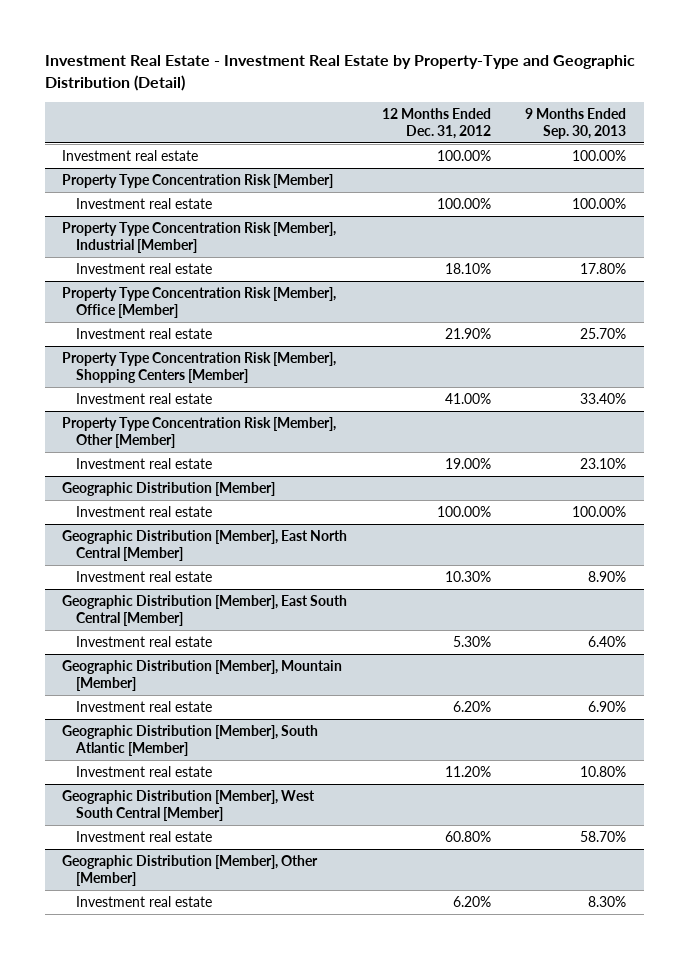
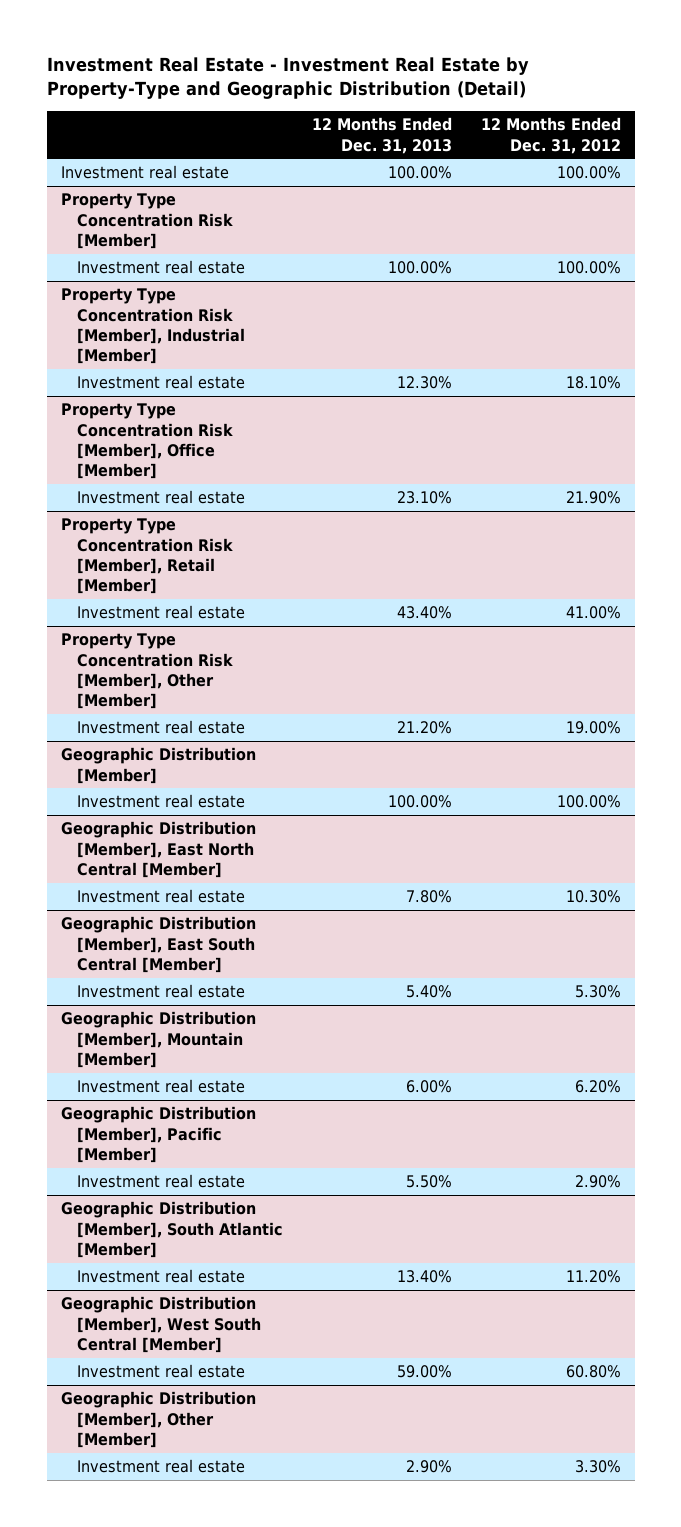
- | 12 Months Ended Dec. 31, 2012 | 9 Months Ended Sep. 30, 2013
+ | 12 Months Ended Dec. 31, 2013 | 12 Months Ended Dec. 31, 2012
- Property Type Concentration Risk [Member], Shopping Centers [Member]
+ Property Type Concentration Risk [Member], Retail [Member]
+ Geographic Distribution [Member], Pacific [Member]
+ Investment real estate | 5.50% | 2.90%
@ Geographic Distribution [Member], Other [Member]
- Investment real estate | 6.20% | 8.30%
+ Investment real estate | 2.90% | 3.30%

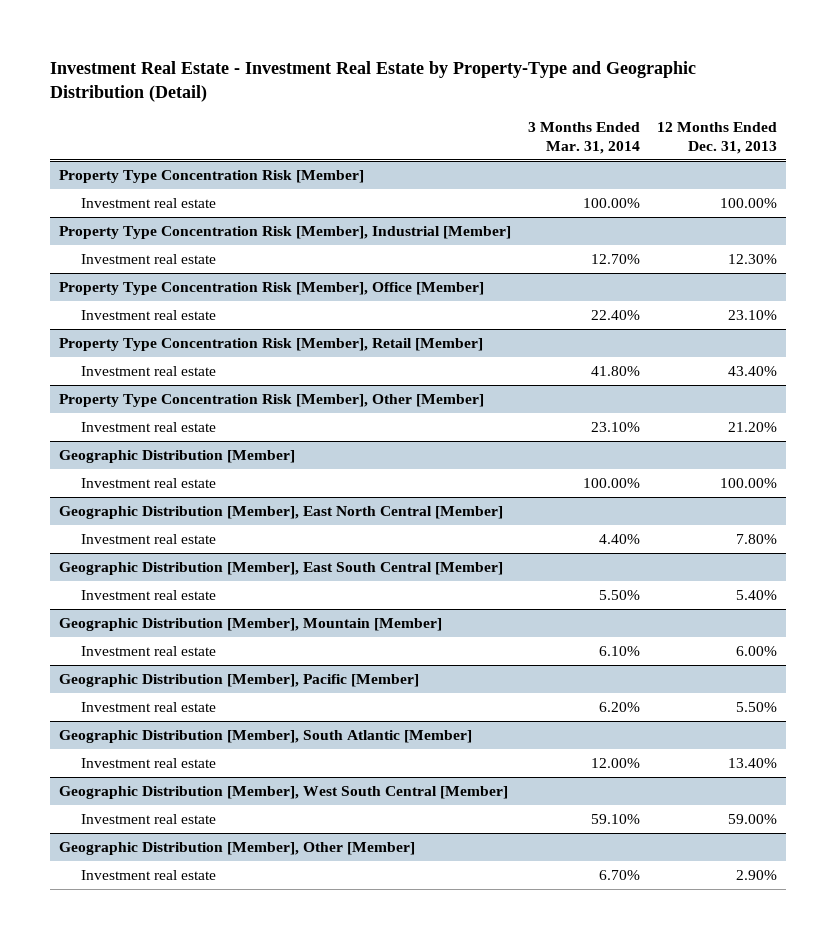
- | 12 Months Ended Dec. 31, 2013 | 12 Months Ended Dec. 31, 2012
+ | 3 Months Ended Mar. 31, 2014 | 12 Months Ended Dec. 31, 2013
- Investment real estate | 100.00% | 100.00%

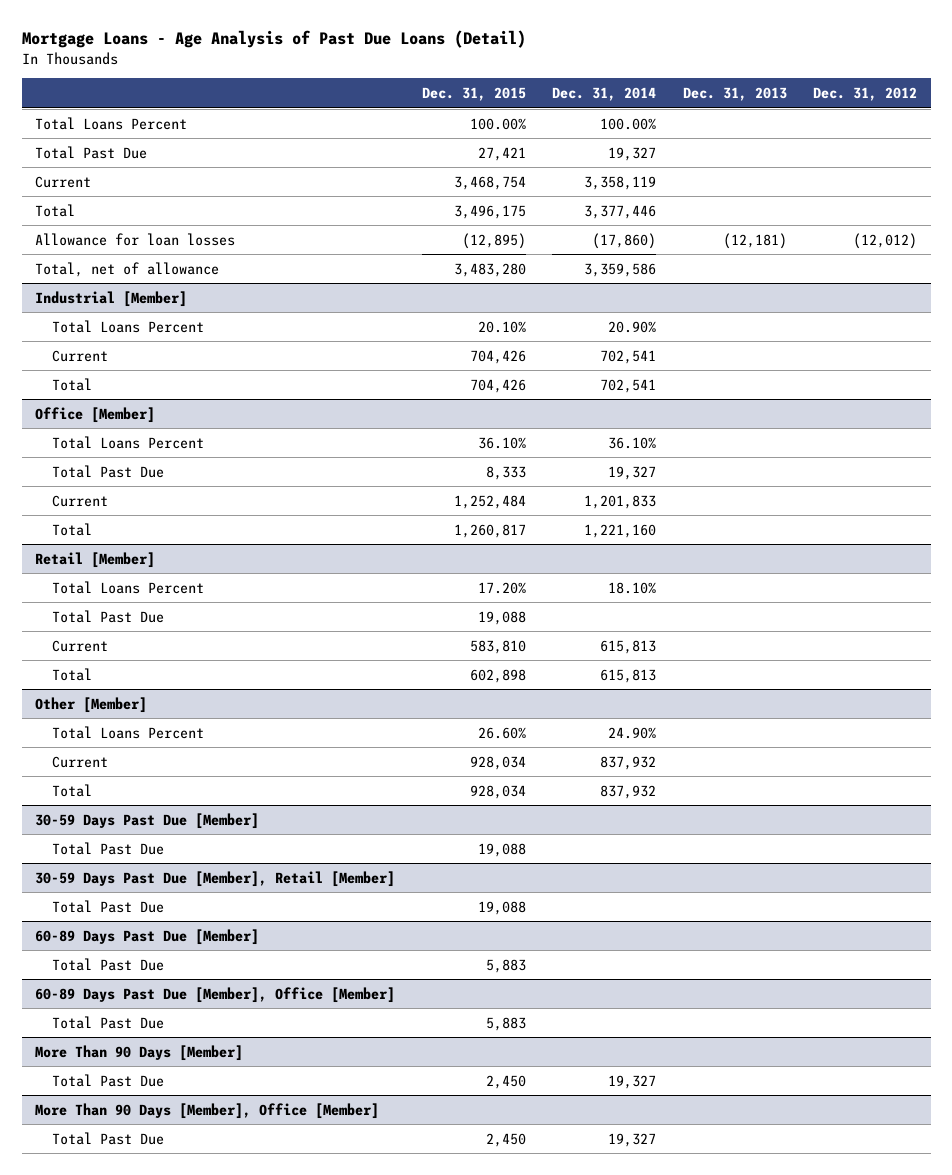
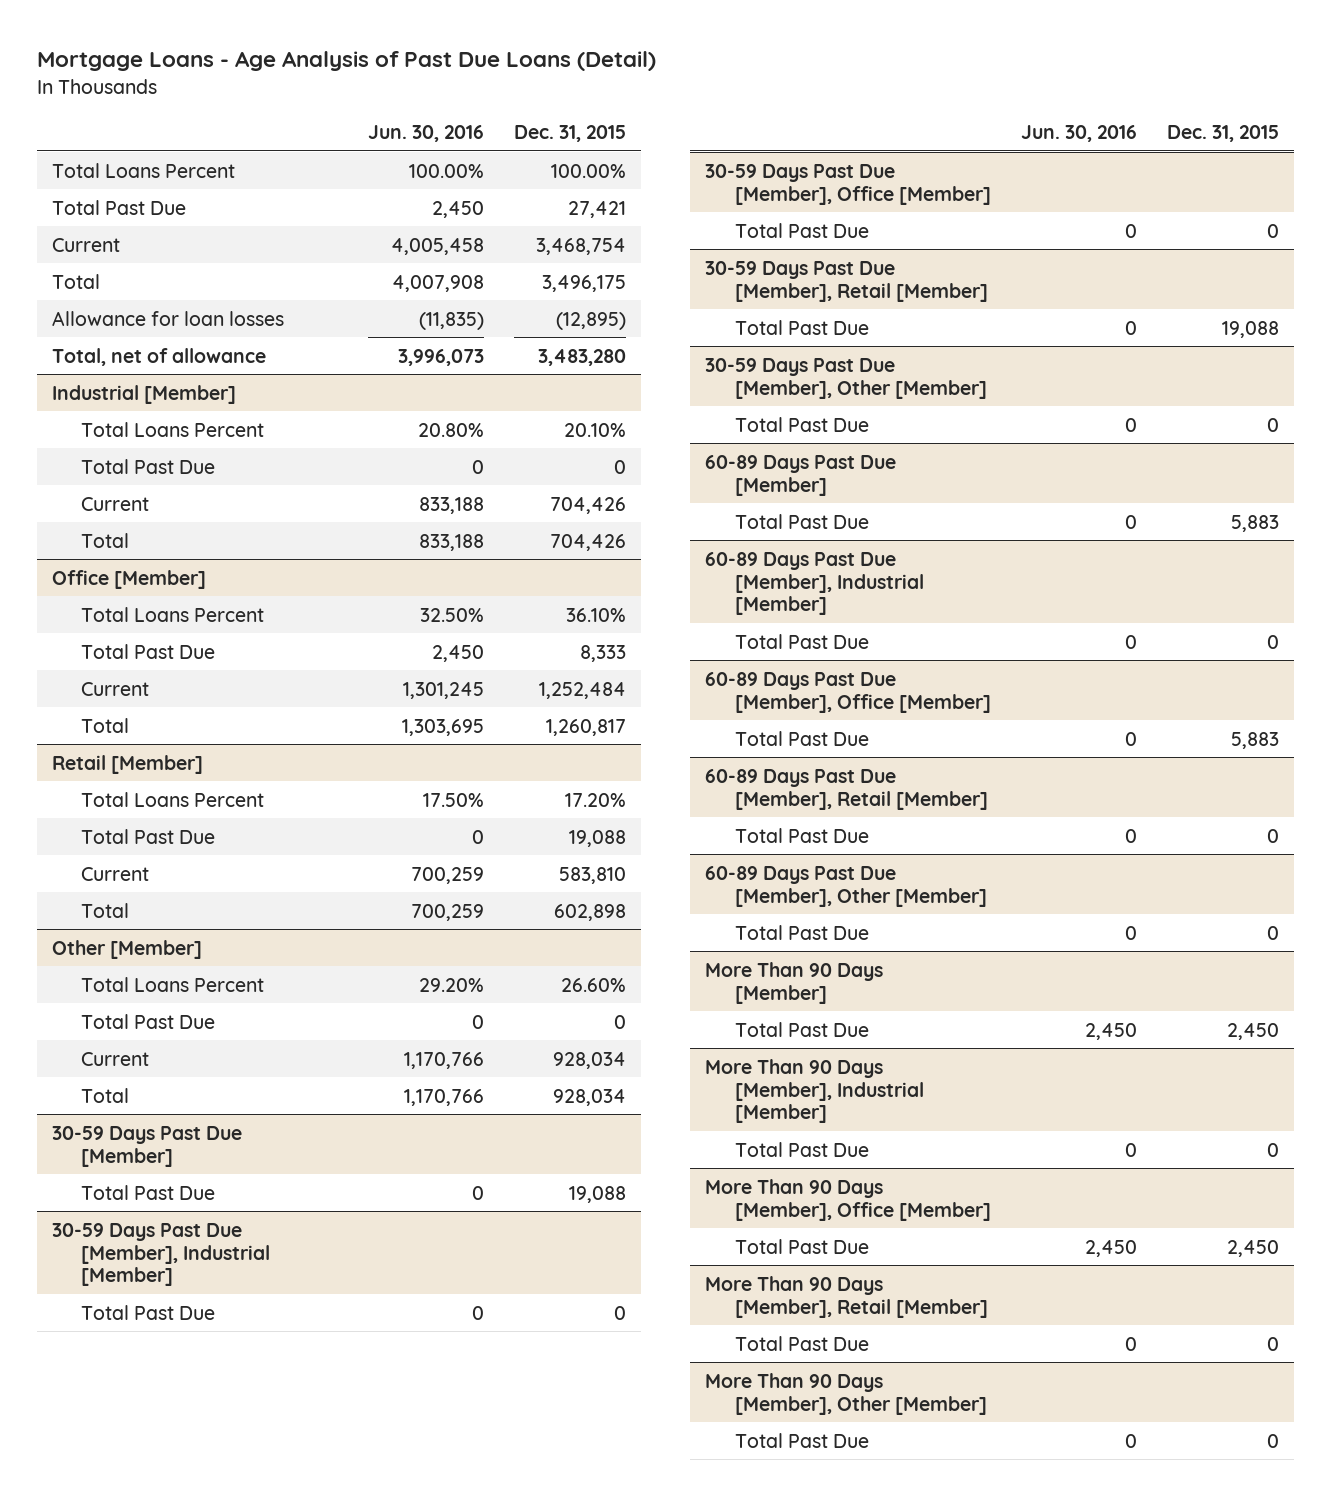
- | Dec. 31, 2015 | Dec. 31, 2014 | Dec. 31, 2013 | Dec. 31, 2012
+ | Jun. 30, 2016 | Dec. 31, 2015
@ Industrial [Member]
+ Total Past Due | 0 | 0
@ Other [Member]
+ Total Past Due | 0 | 0
+ 30-59 Days Past Due [Member], Industrial [Member]
+ Total Past Due | 0 | 0
+ 30-59 Days Past Due [Member], Office [Member]
+ Total Past Due | 0 | 0
+ 30-59 Days Past Due [Member], Other [Member]
+ Total Past Due | 0 | 0
+ 60-89 Days Past Due [Member], Industrial [Member]
+ Total Past Due | 0 | 0
+ 60-89 Days Past Due [Member], Retail [Member]
+ Total Past Due | 0 | 0
+ 60-89 Days Past Due [Member], Other [Member]
+ Total Past Due | 0 | 0
+ More Than 90 Days [Member], Industrial [Member]
+ Total Past Due | 0 | 0
+ More Than 90 Days [Member], Retail [Member]
+ Total Past Due | 0 | 0
+ More Than 90 Days [Member], Other [Member]
+ Total Past Due | 0 | 0

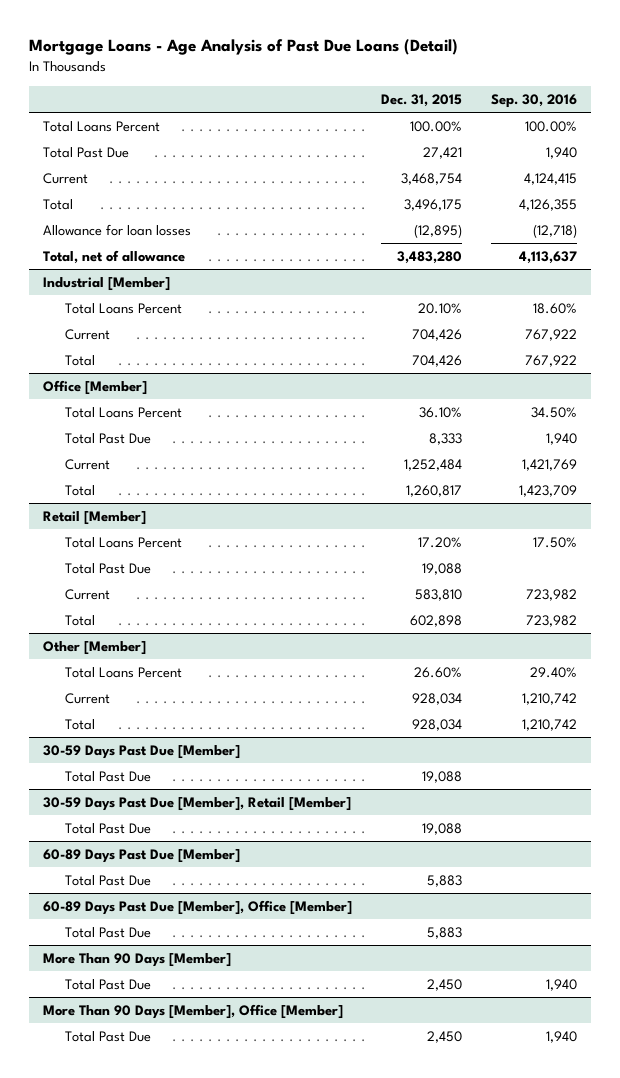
- | Jun. 30, 2016 | Dec. 31, 2015
+ | Dec. 31, 2015 | Sep. 30, 2016
@ Industrial [Member]
- Total Past Due | 0 | 0
@ Other [Member]
- Total Past Due | 0 | 0
- 30-59 Days Past Due [Member], Industrial [Member]
- Total Past Due | 0 | 0
- 30-59 Days Past Due [Member], Office [Member]
- Total Past Due | 0 | 0
- 30-59 Days Past Due [Member], Other [Member]
- Total Past Due | 0 | 0
- 60-89 Days Past Due [Member], Industrial [Member]
- Total Past Due | 0 | 0
- 60-89 Days Past Due [Member], Retail [Member]
- Total Past Due | 0 | 0
- 60-89 Days Past Due [Member], Other [Member]
- Total Past Due | 0 | 0
- More Than 90 Days [Member], Industrial [Member]
- Total Past Due | 0 | 0
- More Than 90 Days [Member], Retail [Member]
- Total Past Due | 0 | 0
- More Than 90 Days [Member], Other [Member]
- Total Past Due | 0 | 0

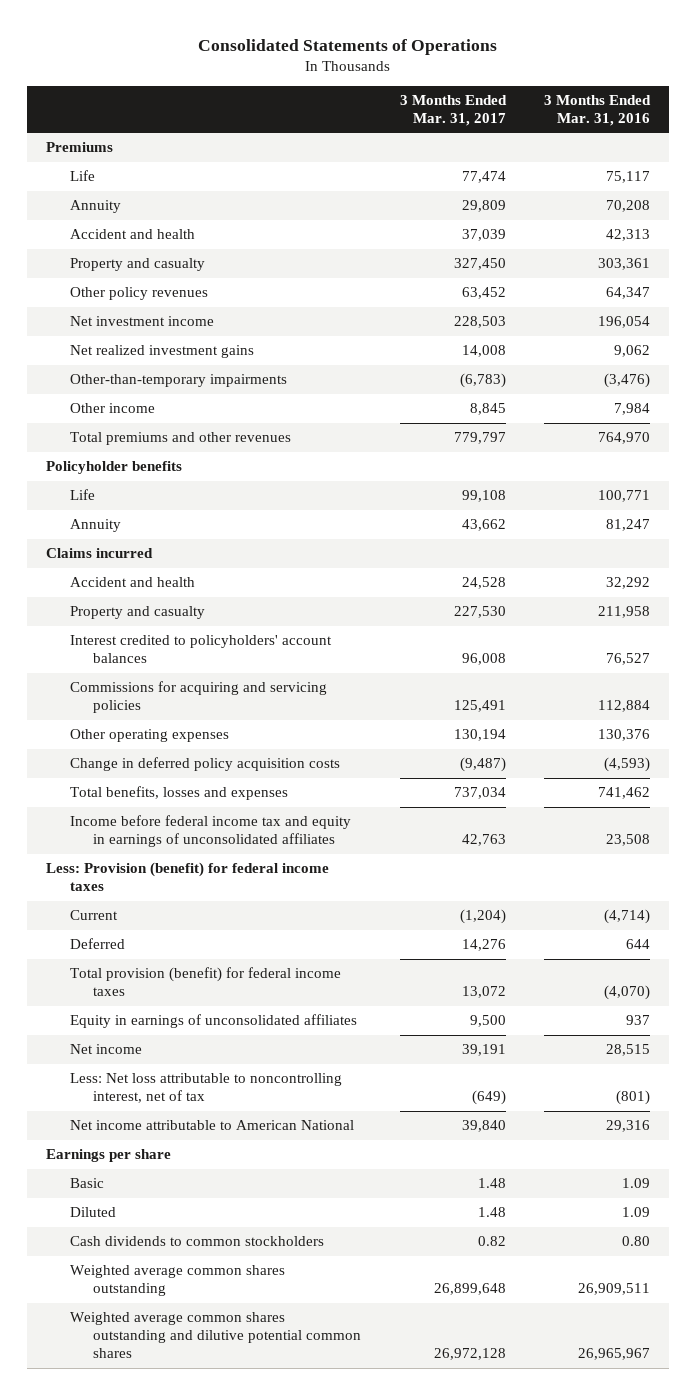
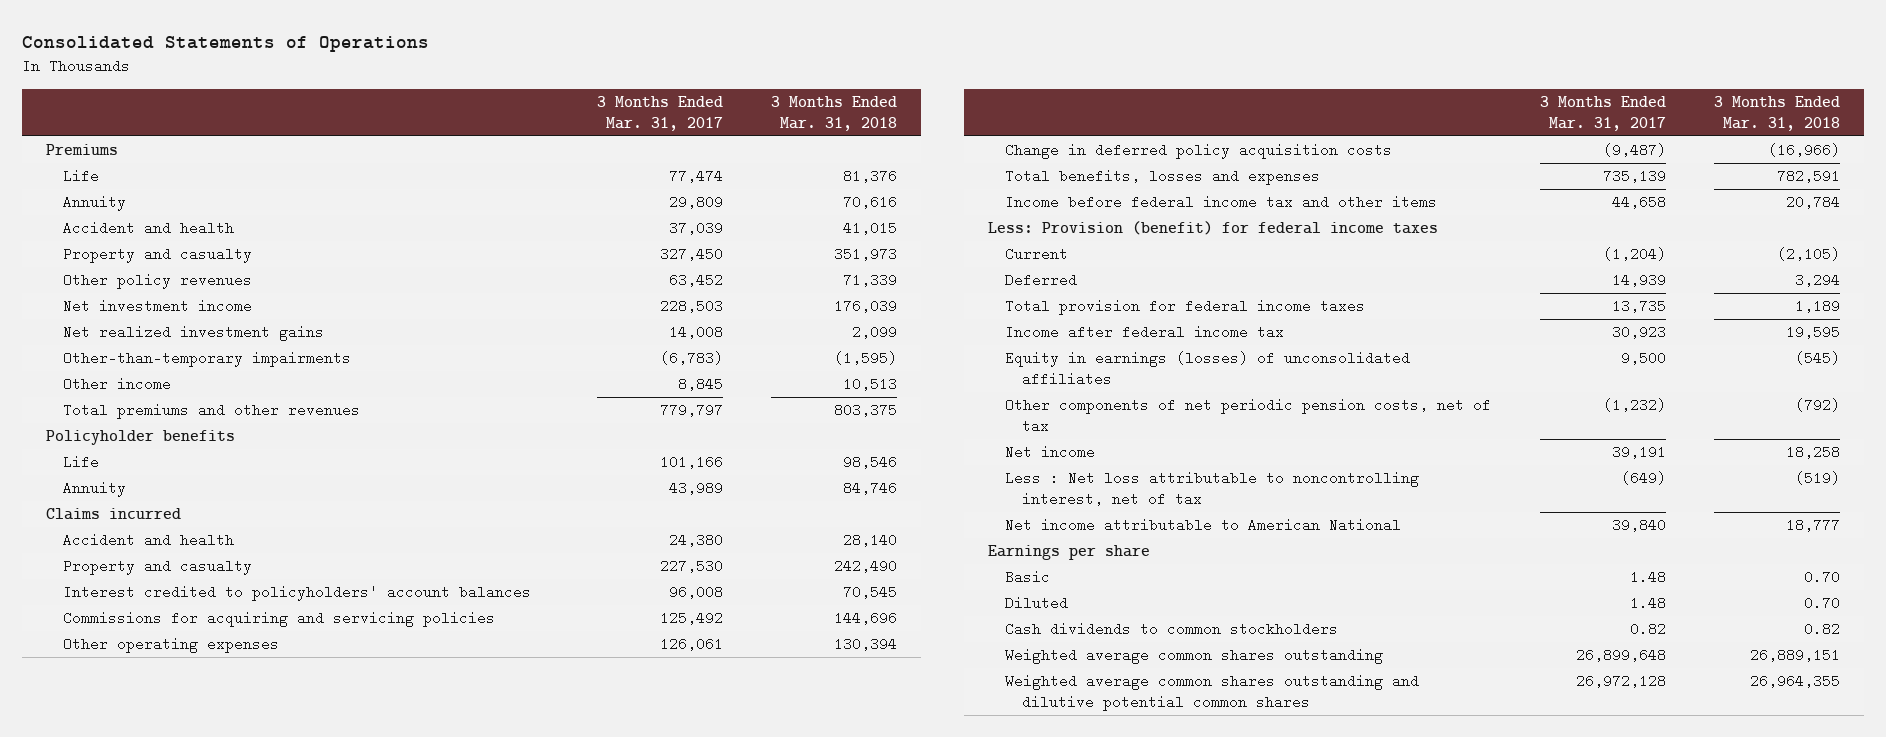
- | 3 Months Ended Mar. 31, 2017 | 3 Months Ended Mar. 31, 2016
+ | 3 Months Ended Mar. 31, 2017 | 3 Months Ended Mar. 31, 2018
- Life | 99,108 | 100,771
- Annuity | 43,662 | 81,247
+ Life | 101,166 | 98,546
+ Annuity | 43,989 | 84,746
- Accident and health | 24,528 | 32,292
+ Accident and health | 24,380 | 28,140
- Commissions for acquiring and servicing policies | 125,491 | 112,884
- Other operating expenses | 130,194 | 130,376
+ Commissions for acquiring and servicing policies | 125,492 | 144,696
+ Other operating expenses | 126,061 | 130,394
- Total benefits, losses and expenses | 737,034 | 741,462
- Income before federal income tax and equity in earnings of unconsolidated affiliates | 42,763 | 23,508
+ Total benefits, losses and expenses | 735,139 | 782,591
+ Income before federal income tax and other items | 44,658 | 20,784
- Deferred | 14,276 | 644
- Total provision (benefit) for federal income taxes | 13,072 | (4,070)
- Equity in earnings of unconsolidated affiliates | 9,500 | 937
+ Deferred | 14,939 | 3,294
+ Total provision for federal income taxes | 13,735 | 1,189
+ Income after federal income tax | 30,923 | 19,595
+ Equity in earnings (losses) of unconsolidated affiliates | 9,500 | (545)
+ Other components of net periodic pension costs, net of tax | (1,232) | (792)
- Less: Net loss attributable to noncontrolling interest, net of tax | (649) | (801)
+ Less : Net loss attributable to noncontrolling interest, net of tax | (649) | (519)

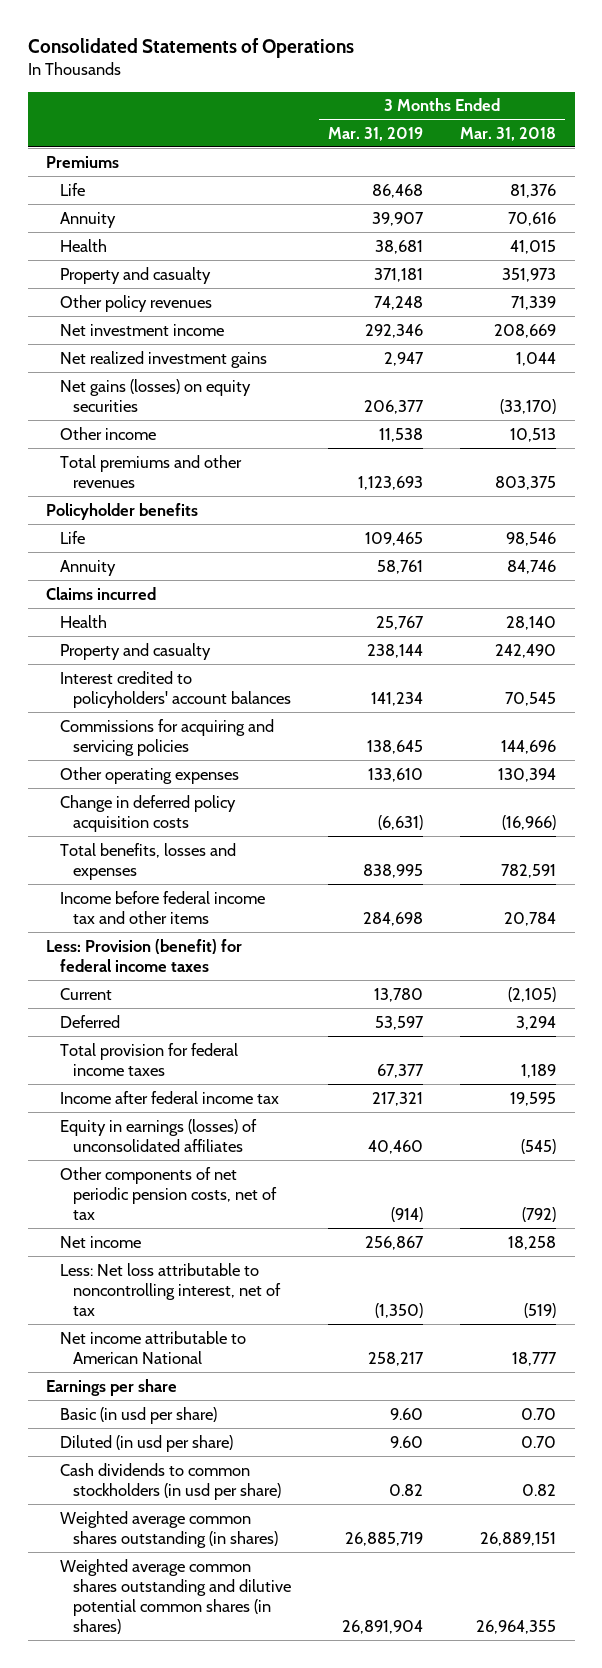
- | 3 Months Ended Mar. 31, 2017 | 3 Months Ended Mar. 31, 2018
+ | 3 Months Ended Mar. 31, 2019 | 3 Months Ended Mar. 31, 2018
- Accident and health | 37,039 | 41,015
+ Health | 38,681 | 41,015
- Net investment income | 228,503 | 176,039
- Net realized investment gains | 14,008 | 2,099
- Other-than-temporary impairments | (6,783) | (1,595)
+ Net investment income | 292,346 | 208,669
+ Net realized investment gains | 2,947 | 1,044
+ Net gains (losses) on equity securities | 206,377 | (33,170)
- Accident and health | 24,380 | 28,140
+ Health | 25,767 | 28,140
- Less : Net loss attributable to noncontrolling interest, net of tax | (649) | (519)
+ Less: Net loss attributable to noncontrolling interest, net of tax | (1,350) | (519)
- Basic | 1.48 | 0.70
- Diluted | 1.48 | 0.70
- Cash dividends to common stockholders | 0.82 | 0.82
- Weighted average common shares outstanding | 26,899,648 | 26,889,151
- Weighted average common shares outstanding and dilutive potential common shares | 26,972,128 | 26,964,355
+ Basic (in usd per share) | 9.60 | 0.70
+ Diluted (in usd per share) | 9.60 | 0.70
+ Cash dividends to common stockholders (in usd per share) | 0.82 | 0.82
+ Weighted average common shares outstanding (in shares) | 26,885,719 | 26,889,151
+ Weighted average common shares outstanding and dilutive potential common shares (in shares) | 26,891,904 | 26,964,355

